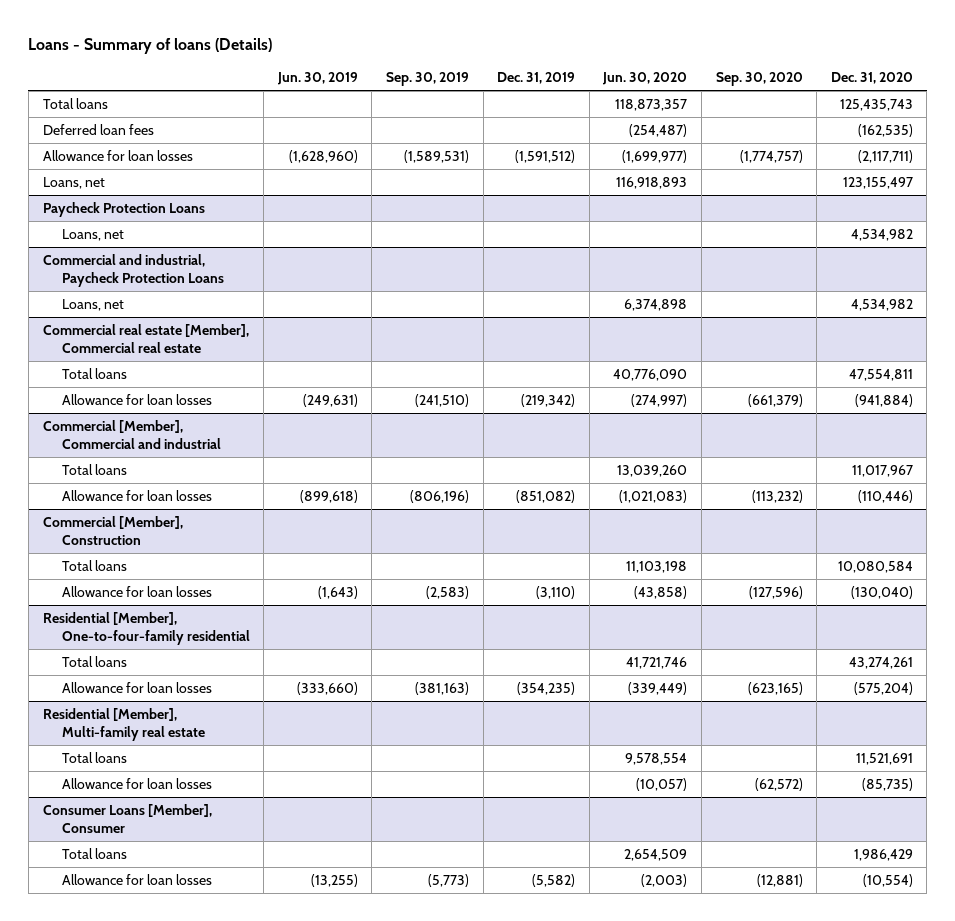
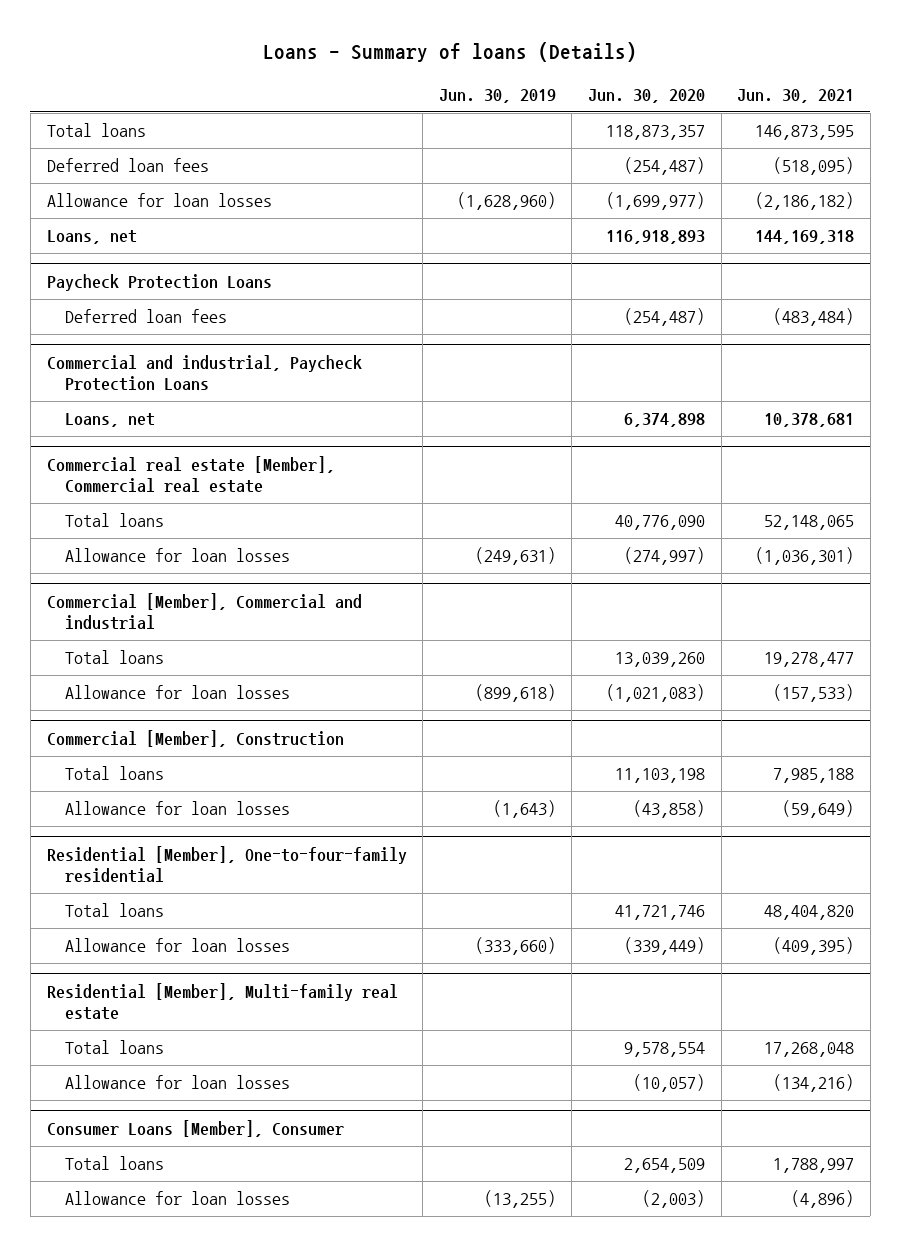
- | Jun. 30, 2019 | Sep. 30, 2019 | Dec. 31, 2019 | Jun. 30, 2020 | Sep. 30, 2020 | Dec. 31, 2020
+ | Jun. 30, 2019 | Jun. 30, 2020 | Jun. 30, 2021
@ Paycheck Protection Loans
- Loans, net | | | | | | 4,534,982
+ Deferred loan fees | | (254,487) | (483,484)

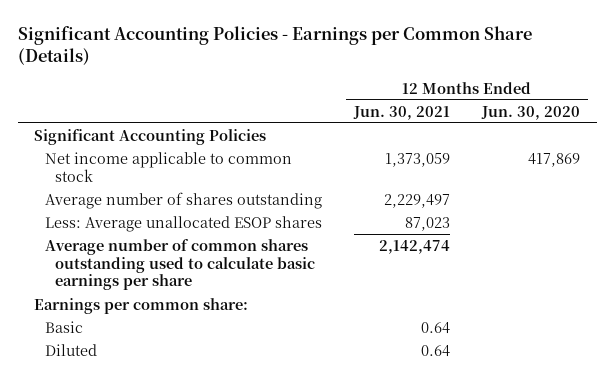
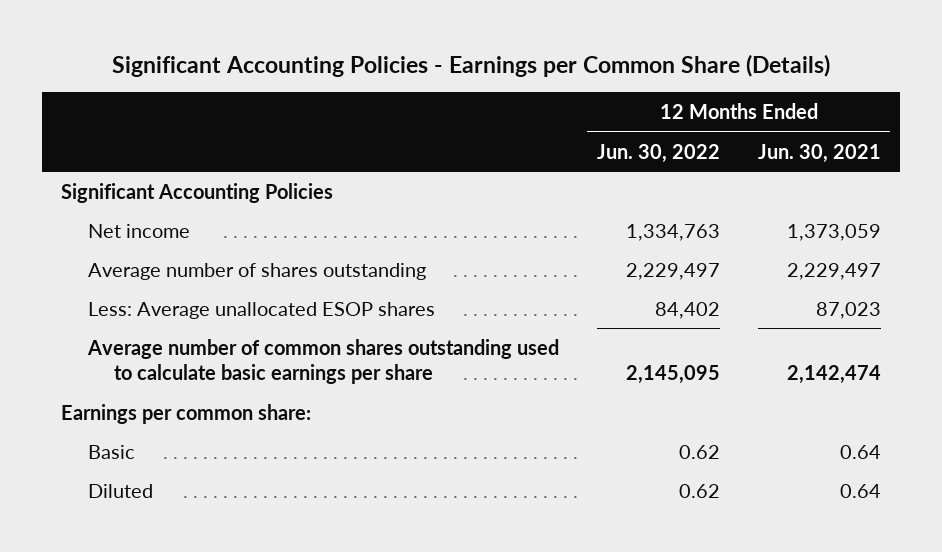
- | 12 Months Ended Jun. 30, 2021 | 12 Months Ended Jun. 30, 2020
+ | 12 Months Ended Jun. 30, 2022 | 12 Months Ended Jun. 30, 2021
- Net income applicable to common stock | 1,373,059 | 417,869
+ Net income | 1,334,763 | 1,373,059

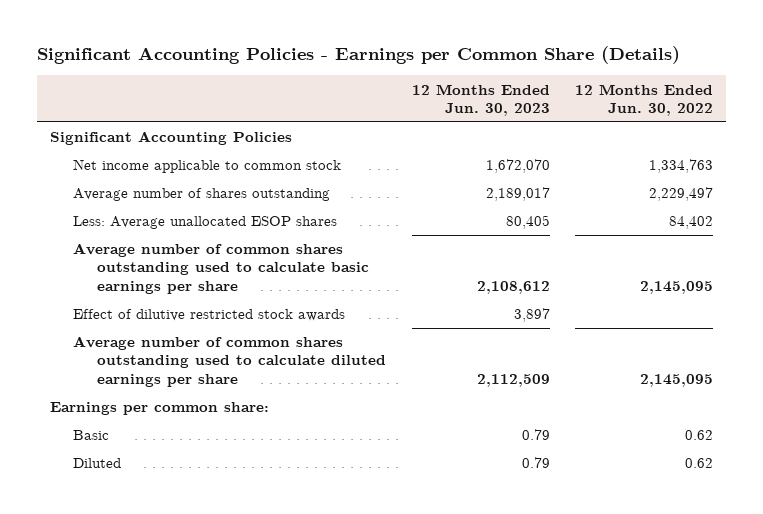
- | 12 Months Ended Jun. 30, 2022 | 12 Months Ended Jun. 30, 2021
+ | 12 Months Ended Jun. 30, 2023 | 12 Months Ended Jun. 30, 2022
- Net income | 1,334,763 | 1,373,059
+ Net income applicable to common stock | 1,672,070 | 1,334,763
+ Effect of dilutive restricted stock awards | 3,897 |
+ Average number of common shares outstanding used to calculate diluted earnings per share | 2,112,509 | 2,145,095

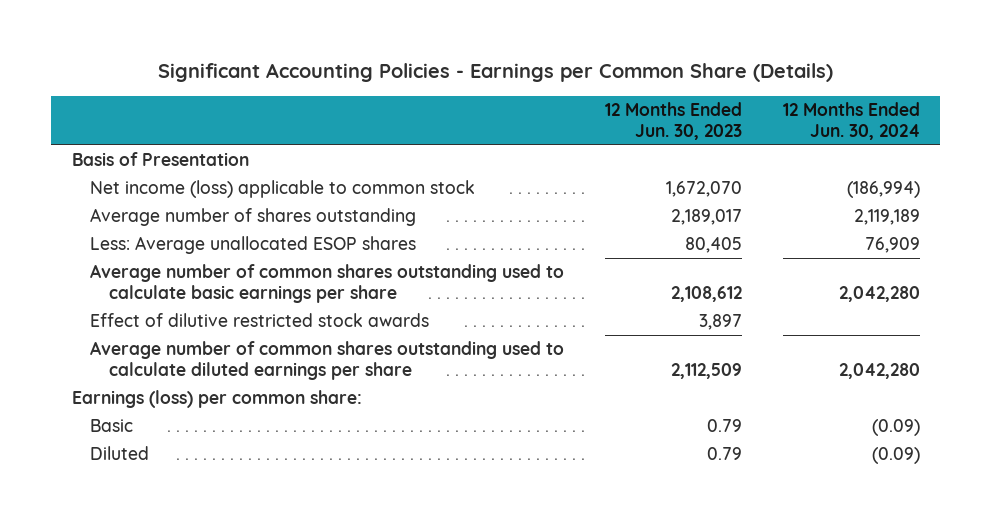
- | 12 Months Ended Jun. 30, 2023 | 12 Months Ended Jun. 30, 2022
+ | 12 Months Ended Jun. 30, 2023 | 12 Months Ended Jun. 30, 2024
- Significant Accounting Policies
- Net income applicable to common stock | 1,672,070 | 1,334,763
+ Basis of Presentation
+ Net income (loss) applicable to common stock | 1,672,070 | (186,994)
- Earnings per common share:
+ Earnings (loss) per common share:

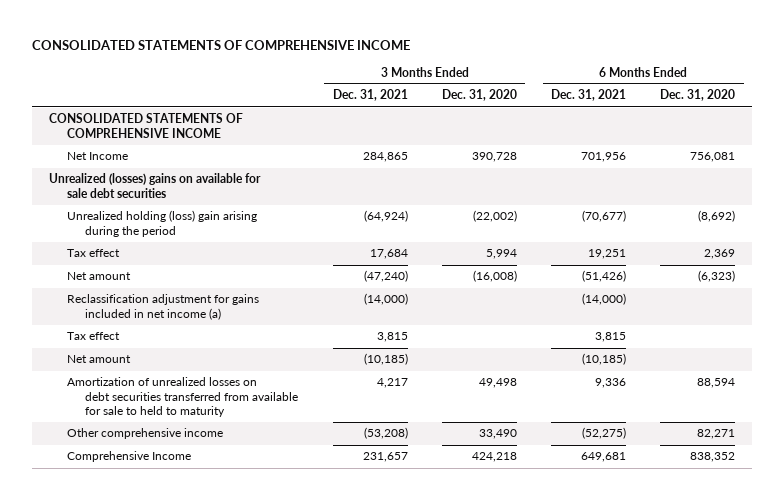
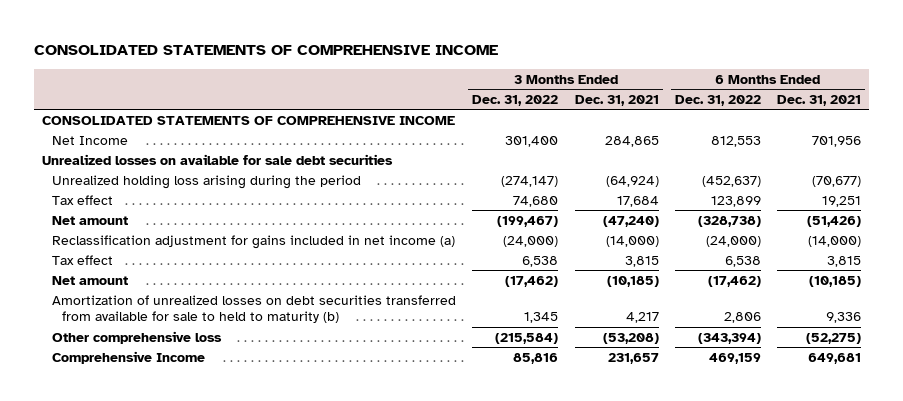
- | 3 Months Ended Dec. 31, 2021 | 3 Months Ended Dec. 31, 2020 | 6 Months Ended Dec. 31, 2021 | 6 Months Ended Dec. 31, 2020
+ | 3 Months Ended Dec. 31, 2022 | 3 Months Ended Dec. 31, 2021 | 6 Months Ended Dec. 31, 2022 | 6 Months Ended Dec. 31, 2021
- Unrealized (losses) gains on available for sale debt securities
- Unrealized holding (loss) gain arising during the period | (64,924) | (22,002) | (70,677) | (8,692)
+ Unrealized losses on available for sale debt securities
+ Unrealized holding loss arising during the period | (274,147) | (64,924) | (452,637) | (70,677)
- Amortization of unrealized losses on debt securities transferred from available for sale to held to maturity | 4,217 | 49,498 | 9,336 | 88,594
- Other comprehensive income | (53,208) | 33,490 | (52,275) | 82,271
+ Amortization of unrealized losses on debt securities transferred from available for sale to held to maturity (b) | 1,345 | 4,217 | 2,806 | 9,336
+ Other comprehensive loss | (215,584) | (53,208) | (343,394) | (52,275)

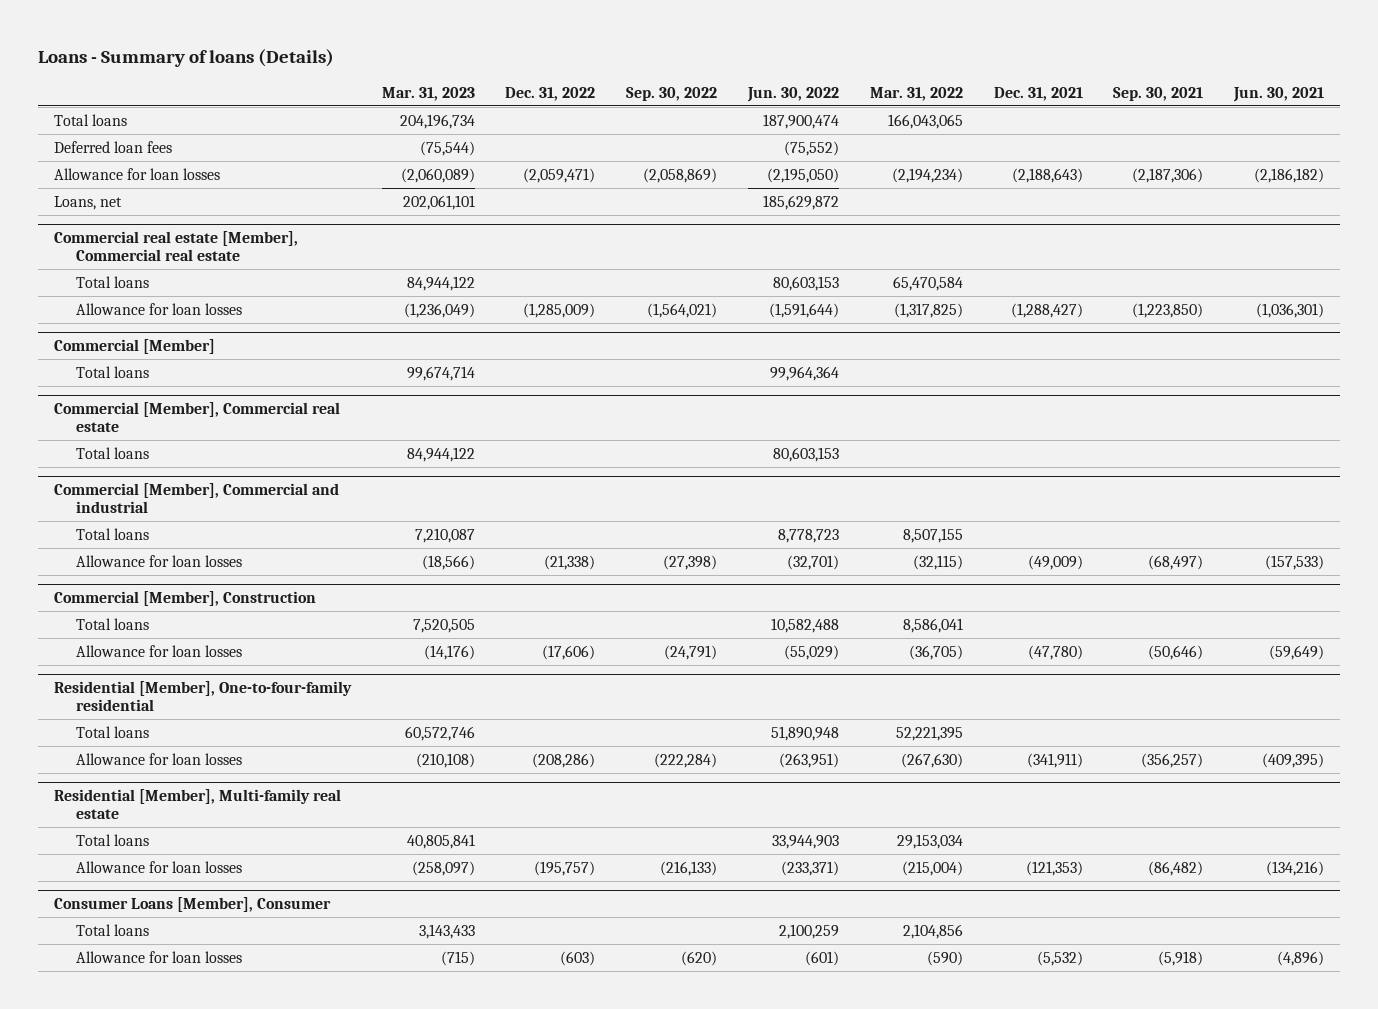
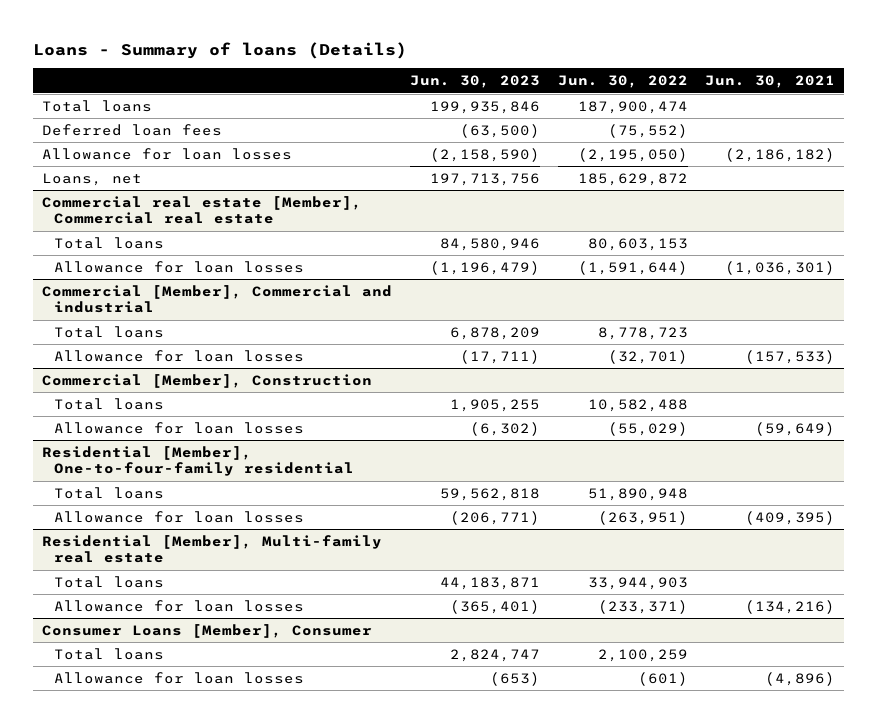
- | Mar. 31, 2023 | Dec. 31, 2022 | Sep. 30, 2022 | Jun. 30, 2022 | Mar. 31, 2022 | Dec. 31, 2021 | Sep. 30, 2021 | Jun. 30, 2021
+ | Jun. 30, 2023 | Jun. 30, 2022 | Jun. 30, 2021
- Commercial [Member]
- Total loans | 99,674,714 | | | 99,964,364 | | | |
- Commercial [Member], Commercial real estate
- Total loans | 84,944,122 | | | 80,603,153 | | | |

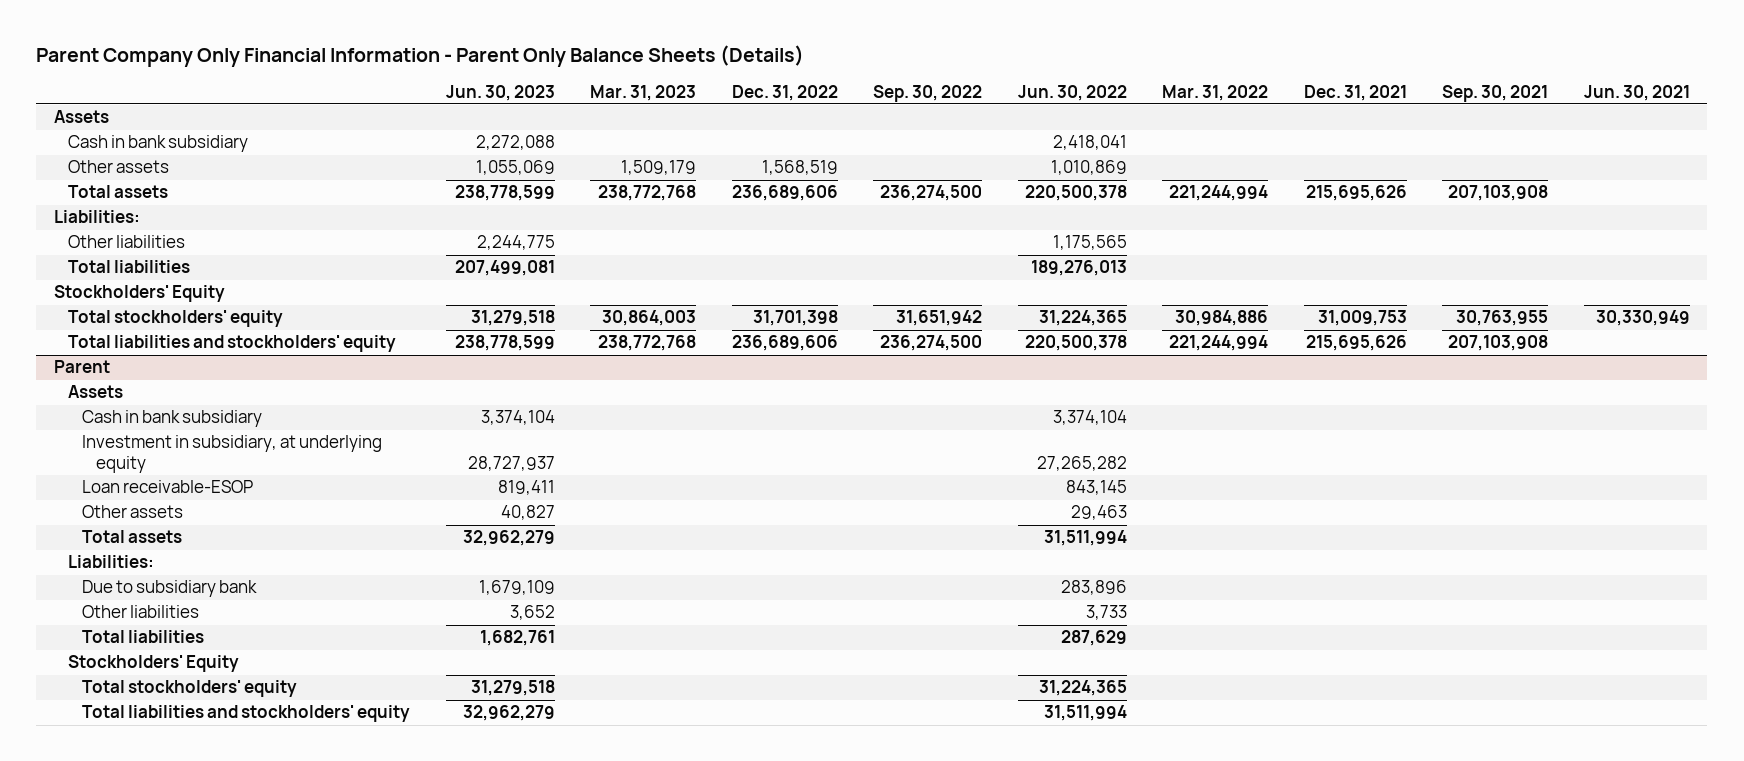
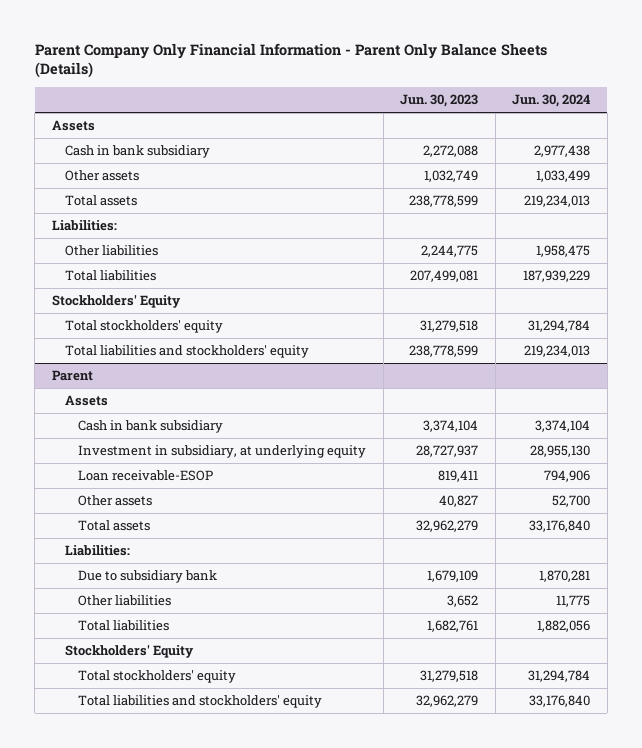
- | Jun. 30, 2023 | Mar. 31, 2023 | Dec. 31, 2022 | Sep. 30, 2022 | Jun. 30, 2022 | Mar. 31, 2022 | Dec. 31, 2021 | Sep. 30, 2021 | Jun. 30, 2021
+ | Jun. 30, 2023 | Jun. 30, 2024
- Other assets | 1,055,069 | 1,509,179 | 1,568,519 | | 1,010,869 | | | |
+ Other assets | 1,032,749 | 1,033,499

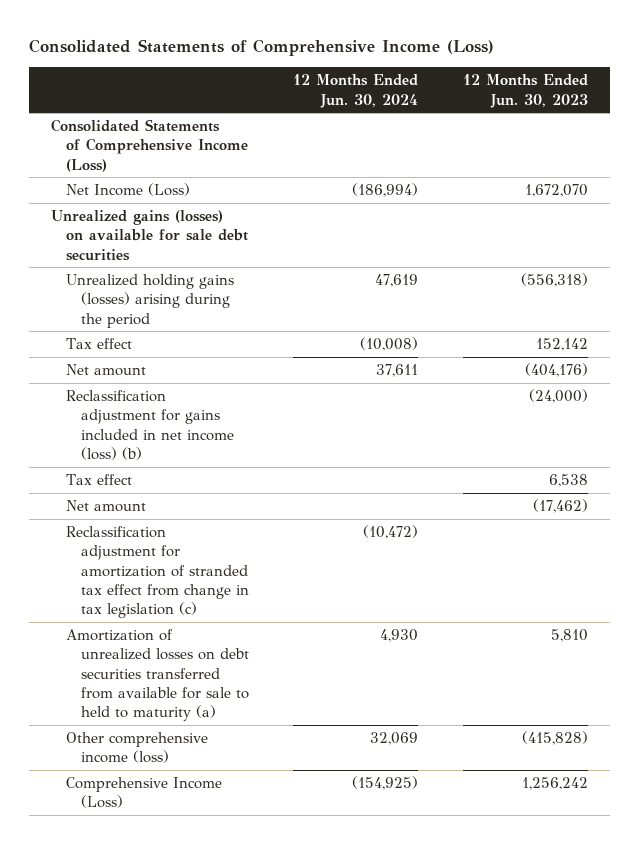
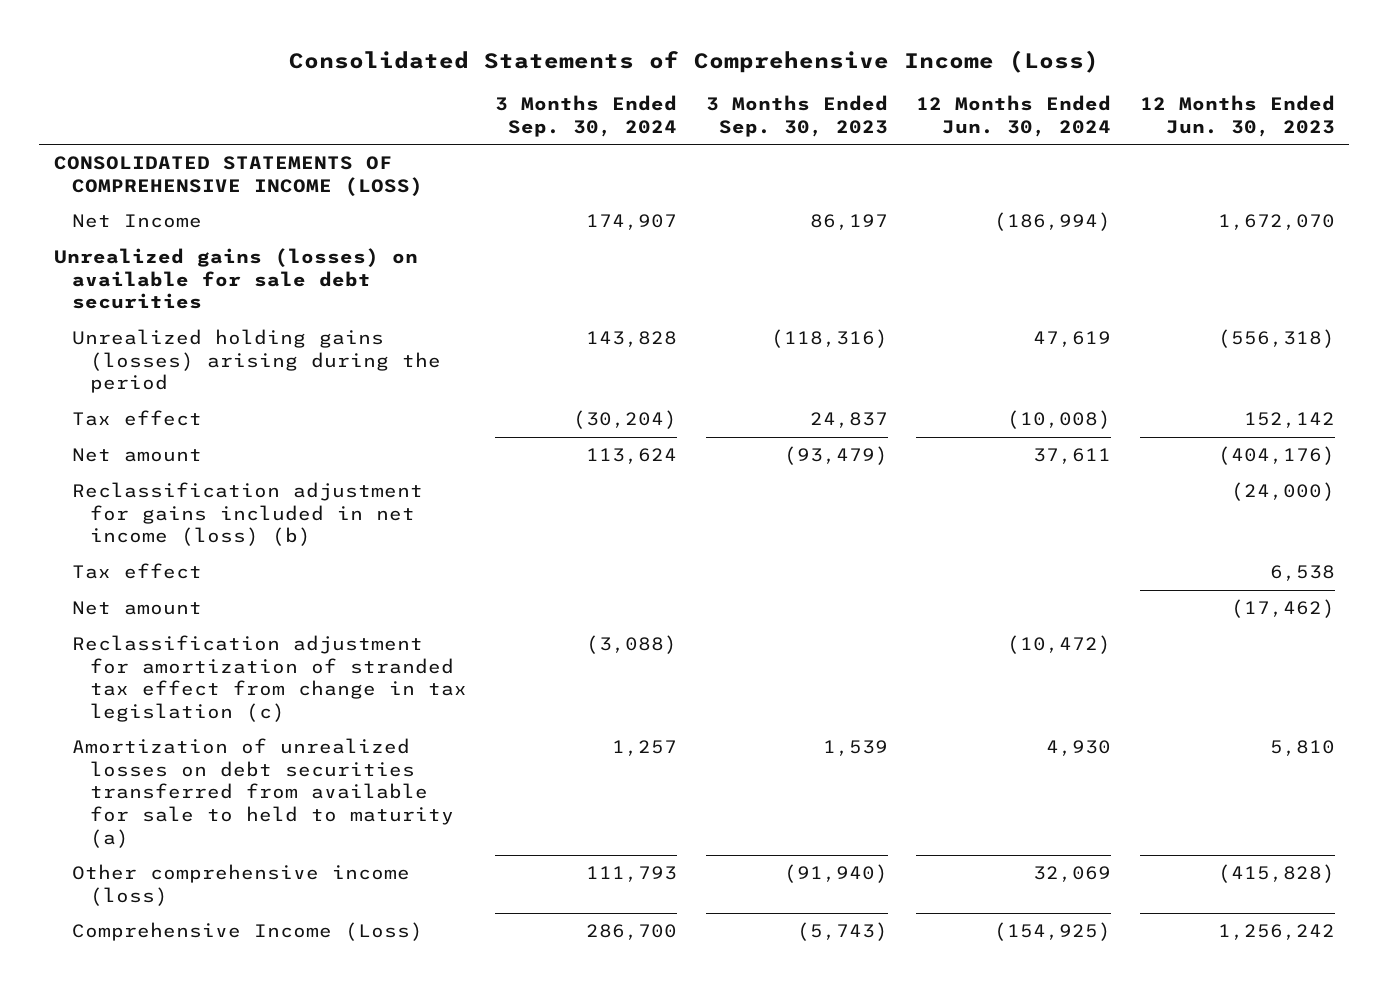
- | 12 Months Ended Jun. 30, 2024 | 12 Months Ended Jun. 30, 2023
+ | 3 Months Ended Sep. 30, 2024 | 3 Months Ended Sep. 30, 2023 | 12 Months Ended Jun. 30, 2024 | 12 Months Ended Jun. 30, 2023
- Consolidated Statements of Comprehensive Income (Loss)
- Net Income (Loss) | (186,994) | 1,672,070
+ CONSOLIDATED STATEMENTS OF COMPREHENSIVE INCOME (LOSS)
+ Net Income | 174,907 | 86,197 | (186,994) | 1,672,070

